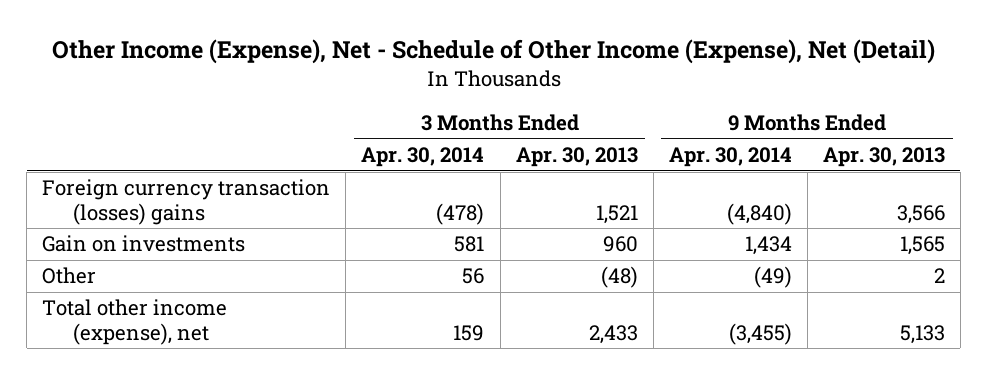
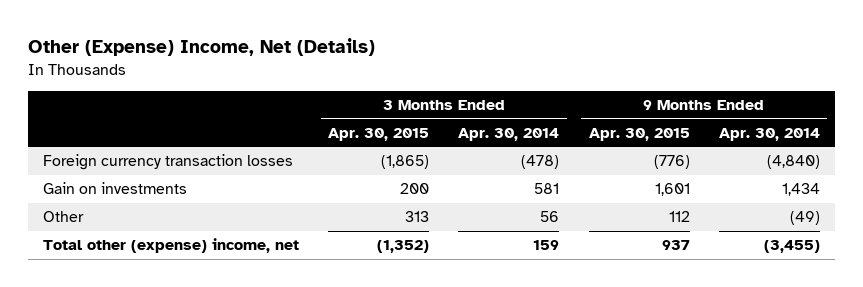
- Other Income (Expense), Net - Schedule of Other Income (Expense), Net (Detail)
+ Other (Expense) Income, Net (Details)
- | 3 Months Ended Apr. 30, 2014 | 3 Months Ended Apr. 30, 2013 | 9 Months Ended Apr. 30, 2014 | 9 Months Ended Apr. 30, 2013
+ | 3 Months Ended Apr. 30, 2015 | 3 Months Ended Apr. 30, 2014 | 9 Months Ended Apr. 30, 2015 | 9 Months Ended Apr. 30, 2014
- Foreign currency transaction (losses) gains | (478) | 1,521 | (4,840) | 3,566
+ Foreign currency transaction losses | (1,865) | (478) | (776) | (4,840)
- Total other income (expense), net | 159 | 2,433 | (3,455) | 5,133
+ Total other (expense) income, net | (1,352) | 159 | 937 | (3,455)

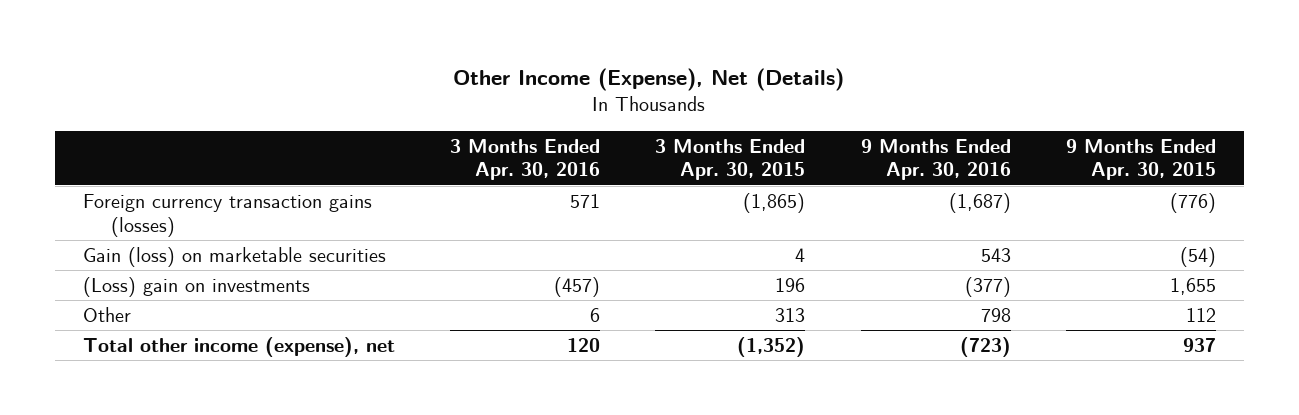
- Other (Expense) Income, Net (Details)
+ Other Income (Expense), Net (Details)
- | 3 Months Ended Apr. 30, 2015 | 3 Months Ended Apr. 30, 2014 | 9 Months Ended Apr. 30, 2015 | 9 Months Ended Apr. 30, 2014
+ | 3 Months Ended Apr. 30, 2016 | 3 Months Ended Apr. 30, 2015 | 9 Months Ended Apr. 30, 2016 | 9 Months Ended Apr. 30, 2015
- Foreign currency transaction losses | (1,865) | (478) | (776) | (4,840)
- Gain on investments | 200 | 581 | 1,601 | 1,434
+ Foreign currency transaction gains (losses) | 571 | (1,865) | (1,687) | (776)
+ Gain (loss) on marketable securities | | 4 | 543 | (54)
+ (Loss) gain on investments | (457) | 196 | (377) | 1,655
- Total other (expense) income, net | (1,352) | 159 | 937 | (3,455)
+ Total other income (expense), net | 120 | (1,352) | (723) | 937

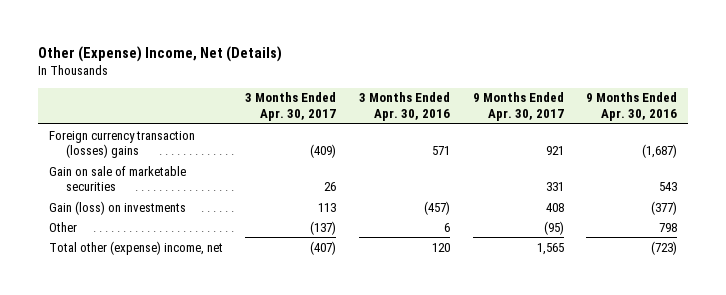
- Other Income (Expense), Net (Details)
+ Other (Expense) Income, Net (Details)
- | 3 Months Ended Apr. 30, 2016 | 3 Months Ended Apr. 30, 2015 | 9 Months Ended Apr. 30, 2016 | 9 Months Ended Apr. 30, 2015
+ | 3 Months Ended Apr. 30, 2017 | 3 Months Ended Apr. 30, 2016 | 9 Months Ended Apr. 30, 2017 | 9 Months Ended Apr. 30, 2016
- Foreign currency transaction gains (losses) | 571 | (1,865) | (1,687) | (776)
- Gain (loss) on marketable securities | | 4 | 543 | (54)
- (Loss) gain on investments | (457) | 196 | (377) | 1,655
+ Foreign currency transaction (losses) gains | (409) | 571 | 921 | (1,687)
+ Gain on sale of marketable securities | 26 | | 331 | 543
+ Gain (loss) on investments | 113 | (457) | 408 | (377)
- Total other income (expense), net | 120 | (1,352) | (723) | 937
+ Total other (expense) income, net | (407) | 120 | 1,565 | (723)

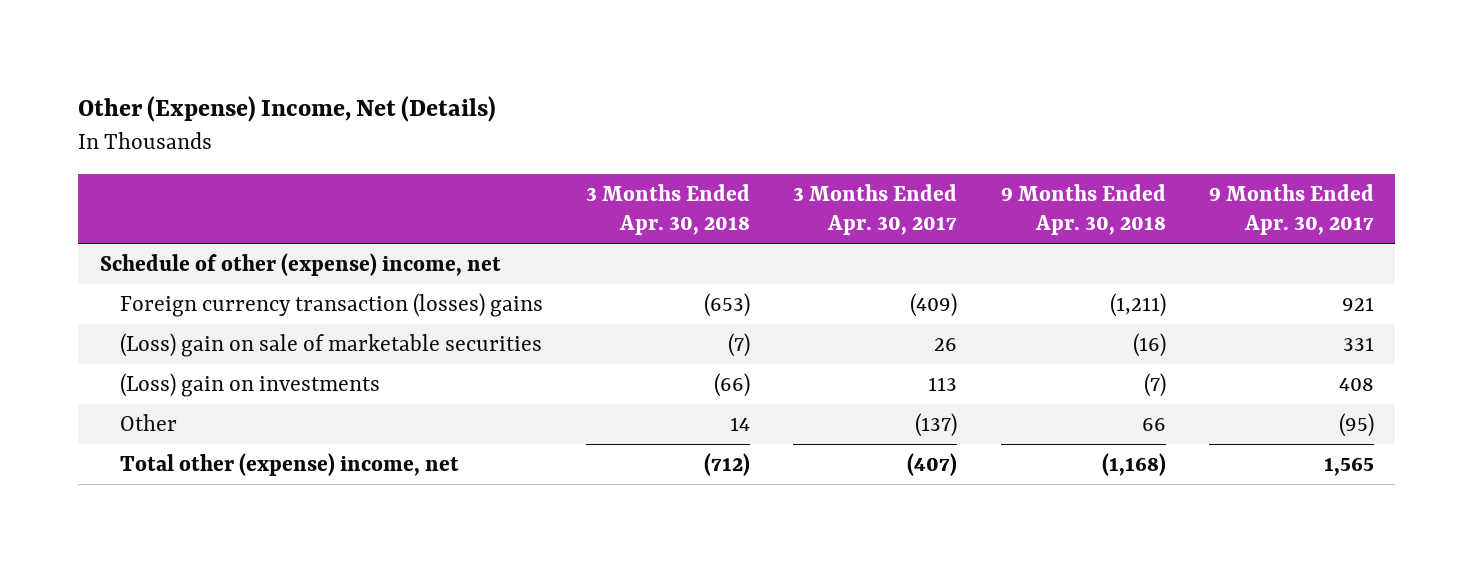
- | 3 Months Ended Apr. 30, 2017 | 3 Months Ended Apr. 30, 2016 | 9 Months Ended Apr. 30, 2017 | 9 Months Ended Apr. 30, 2016
+ | 3 Months Ended Apr. 30, 2018 | 3 Months Ended Apr. 30, 2017 | 9 Months Ended Apr. 30, 2018 | 9 Months Ended Apr. 30, 2017
+ Schedule of other (expense) income, net
- Gain on sale of marketable securities | 26 | | 331 | 543
- Gain (loss) on investments | 113 | (457) | 408 | (377)
+ (Loss) gain on sale of marketable securities | (7) | 26 | (16) | 331
+ (Loss) gain on investments | (66) | 113 | (7) | 408

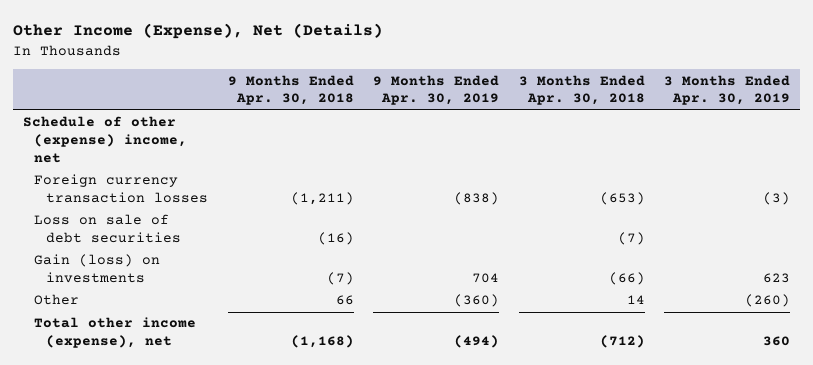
- Other (Expense) Income, Net (Details)
+ Other Income (Expense), Net (Details)
- | 3 Months Ended Apr. 30, 2018 | 3 Months Ended Apr. 30, 2017 | 9 Months Ended Apr. 30, 2018 | 9 Months Ended Apr. 30, 2017
+ | 9 Months Ended Apr. 30, 2018 | 9 Months Ended Apr. 30, 2019 | 3 Months Ended Apr. 30, 2018 | 3 Months Ended Apr. 30, 2019
- Foreign currency transaction (losses) gains | (653) | (409) | (1,211) | 921
- (Loss) gain on sale of marketable securities | (7) | 26 | (16) | 331
- (Loss) gain on investments | (66) | 113 | (7) | 408
+ Foreign currency transaction losses | (1,211) | (838) | (653) | (3)
+ Loss on sale of debt securities | (16) | | (7) |
+ Gain (loss) on investments | (7) | 704 | (66) | 623
- Total other (expense) income, net | (712) | (407) | (1,168) | 1,565
+ Total other income (expense), net | (1,168) | (494) | (712) | 360

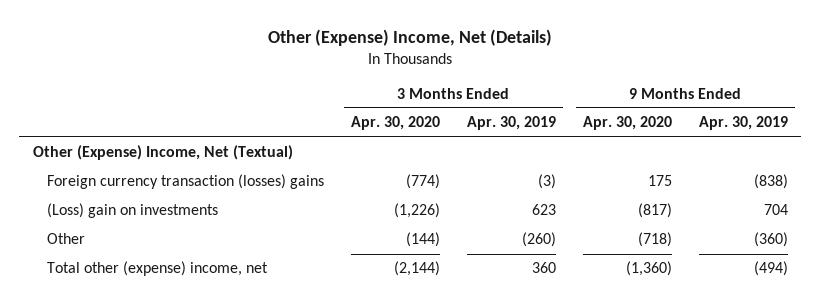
- Other Income (Expense), Net (Details)
+ Other (Expense) Income, Net (Details)
- | 9 Months Ended Apr. 30, 2018 | 9 Months Ended Apr. 30, 2019 | 3 Months Ended Apr. 30, 2018 | 3 Months Ended Apr. 30, 2019
+ | 3 Months Ended Apr. 30, 2020 | 3 Months Ended Apr. 30, 2019 | 9 Months Ended Apr. 30, 2020 | 9 Months Ended Apr. 30, 2019
- Schedule of other (expense) income, net
- Foreign currency transaction losses | (1,211) | (838) | (653) | (3)
- Loss on sale of debt securities | (16) | | (7) |
- Gain (loss) on investments | (7) | 704 | (66) | 623
+ Other (Expense) Income, Net (Textual)
+ Foreign currency transaction (losses) gains | (774) | (3) | 175 | (838)
+ (Loss) gain on investments | (1,226) | 623 | (817) | 704
- Total other income (expense), net | (1,168) | (494) | (712) | 360
+ Total other (expense) income, net | (2,144) | 360 | (1,360) | (494)

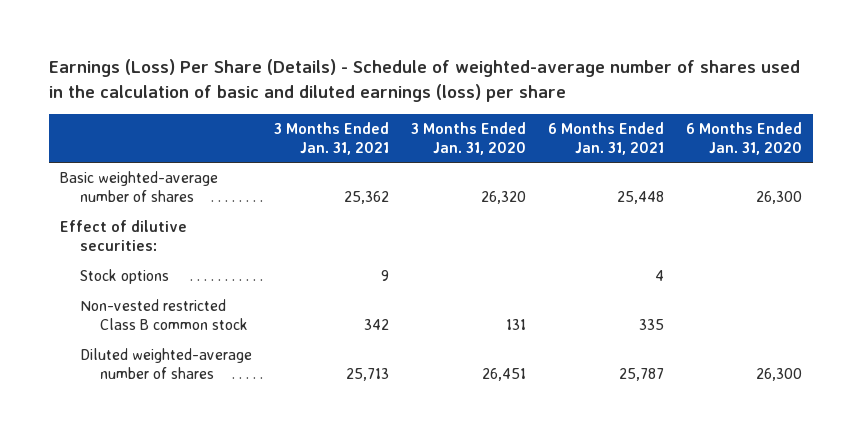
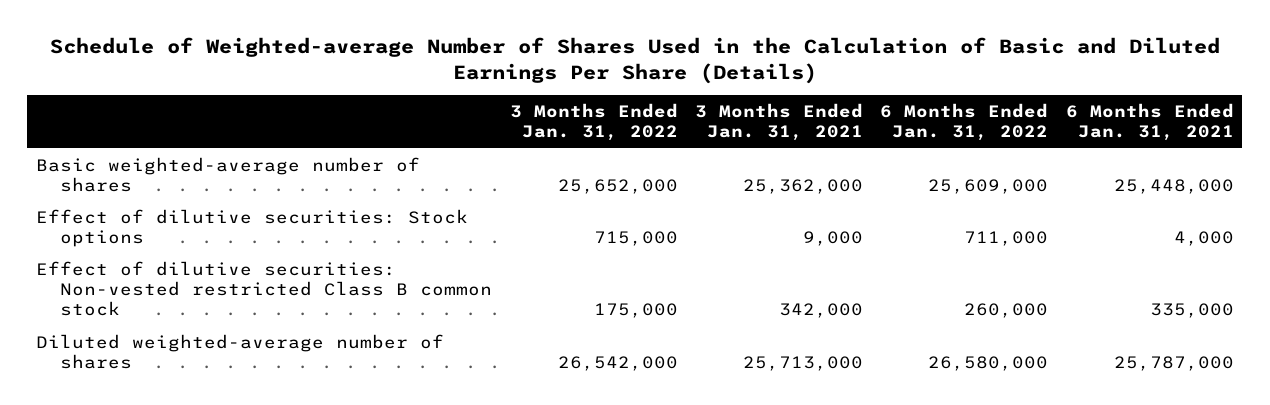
- Earnings (Loss) Per Share (Details) - Schedule of weighted-average number of shares used in the calculation of basic and diluted earnings (loss) per share
+ Schedule of Weighted-average Number of Shares Used in the Calculation of Basic and Diluted Earnings Per Share (Details)
- | 3 Months Ended Jan. 31, 2021 | 3 Months Ended Jan. 31, 2020 | 6 Months Ended Jan. 31, 2021 | 6 Months Ended Jan. 31, 2020
+ | 3 Months Ended Jan. 31, 2022 | 3 Months Ended Jan. 31, 2021 | 6 Months Ended Jan. 31, 2022 | 6 Months Ended Jan. 31, 2021
- Basic weighted-average number of shares | 25,362 | 26,320 | 25,448 | 26,300
- Effect of dilutive securities:
- Stock options | 9 | | 4 |
- Non-vested restricted Class B common stock | 342 | 131 | 335 |
- Diluted weighted-average number of shares | 25,713 | 26,451 | 25,787 | 26,300
+ Basic weighted-average number of shares | 25,652,000 | 25,362,000 | 25,609,000 | 25,448,000
+ Effect of dilutive securities: Stock options | 715,000 | 9,000 | 711,000 | 4,000
+ Effect of dilutive securities: Non-vested restricted Class B common stock | 175,000 | 342,000 | 260,000 | 335,000
+ Diluted weighted-average number of shares | 26,542,000 | 25,713,000 | 26,580,000 | 25,787,000

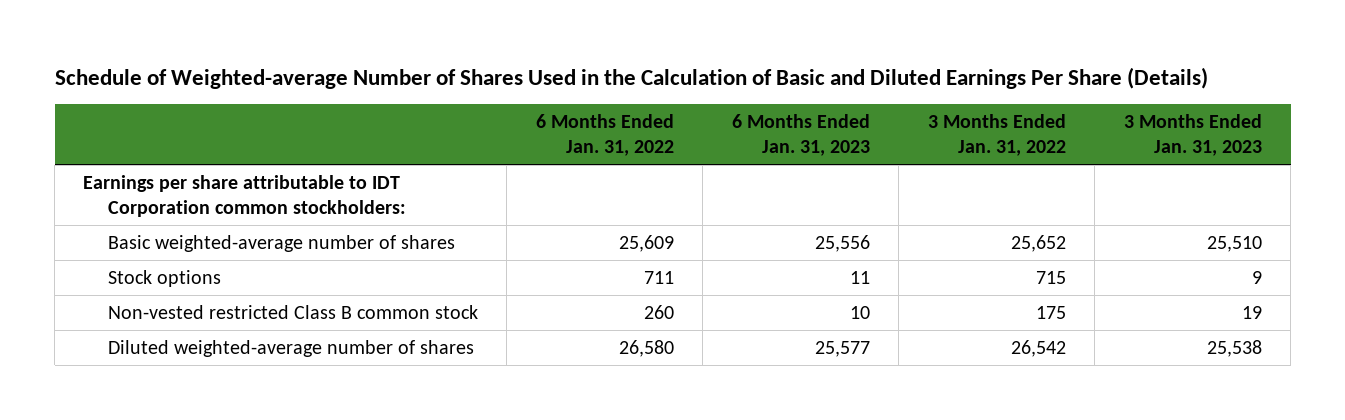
- | 3 Months Ended Jan. 31, 2022 | 3 Months Ended Jan. 31, 2021 | 6 Months Ended Jan. 31, 2022 | 6 Months Ended Jan. 31, 2021
+ | 6 Months Ended Jan. 31, 2022 | 6 Months Ended Jan. 31, 2023 | 3 Months Ended Jan. 31, 2022 | 3 Months Ended Jan. 31, 2023
- Basic weighted-average number of shares | 25,652,000 | 25,362,000 | 25,609,000 | 25,448,000
- Effect of dilutive securities: Stock options | 715,000 | 9,000 | 711,000 | 4,000
- Effect of dilutive securities: Non-vested restricted Class B common stock | 175,000 | 342,000 | 260,000 | 335,000
- Diluted weighted-average number of shares | 26,542,000 | 25,713,000 | 26,580,000 | 25,787,000
+ Earnings per share attributable to IDT Corporation common stockholders:
+ Basic weighted-average number of shares | 25,609 | 25,556 | 25,652 | 25,510
+ Stock options | 711 | 11 | 715 | 9
+ Non-vested restricted Class B common stock | 260 | 10 | 175 | 19
+ Diluted weighted-average number of shares | 26,580 | 25,577 | 26,542 | 25,538

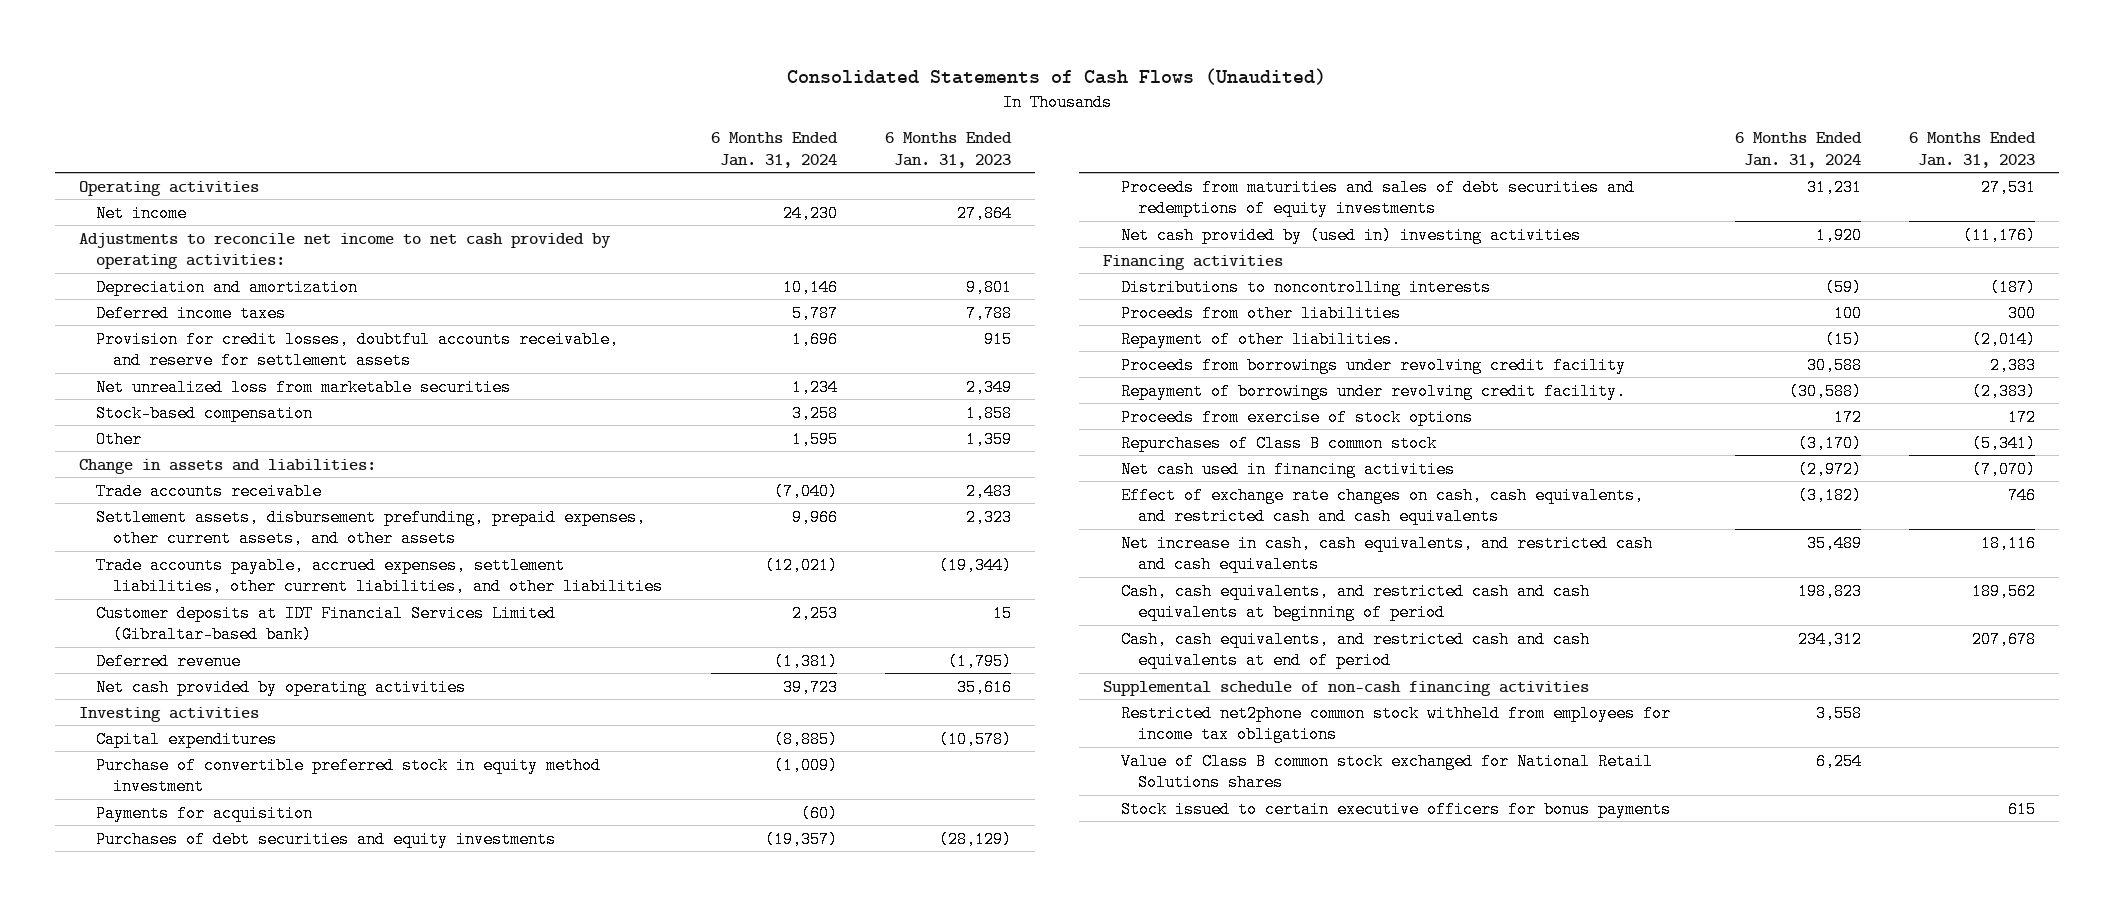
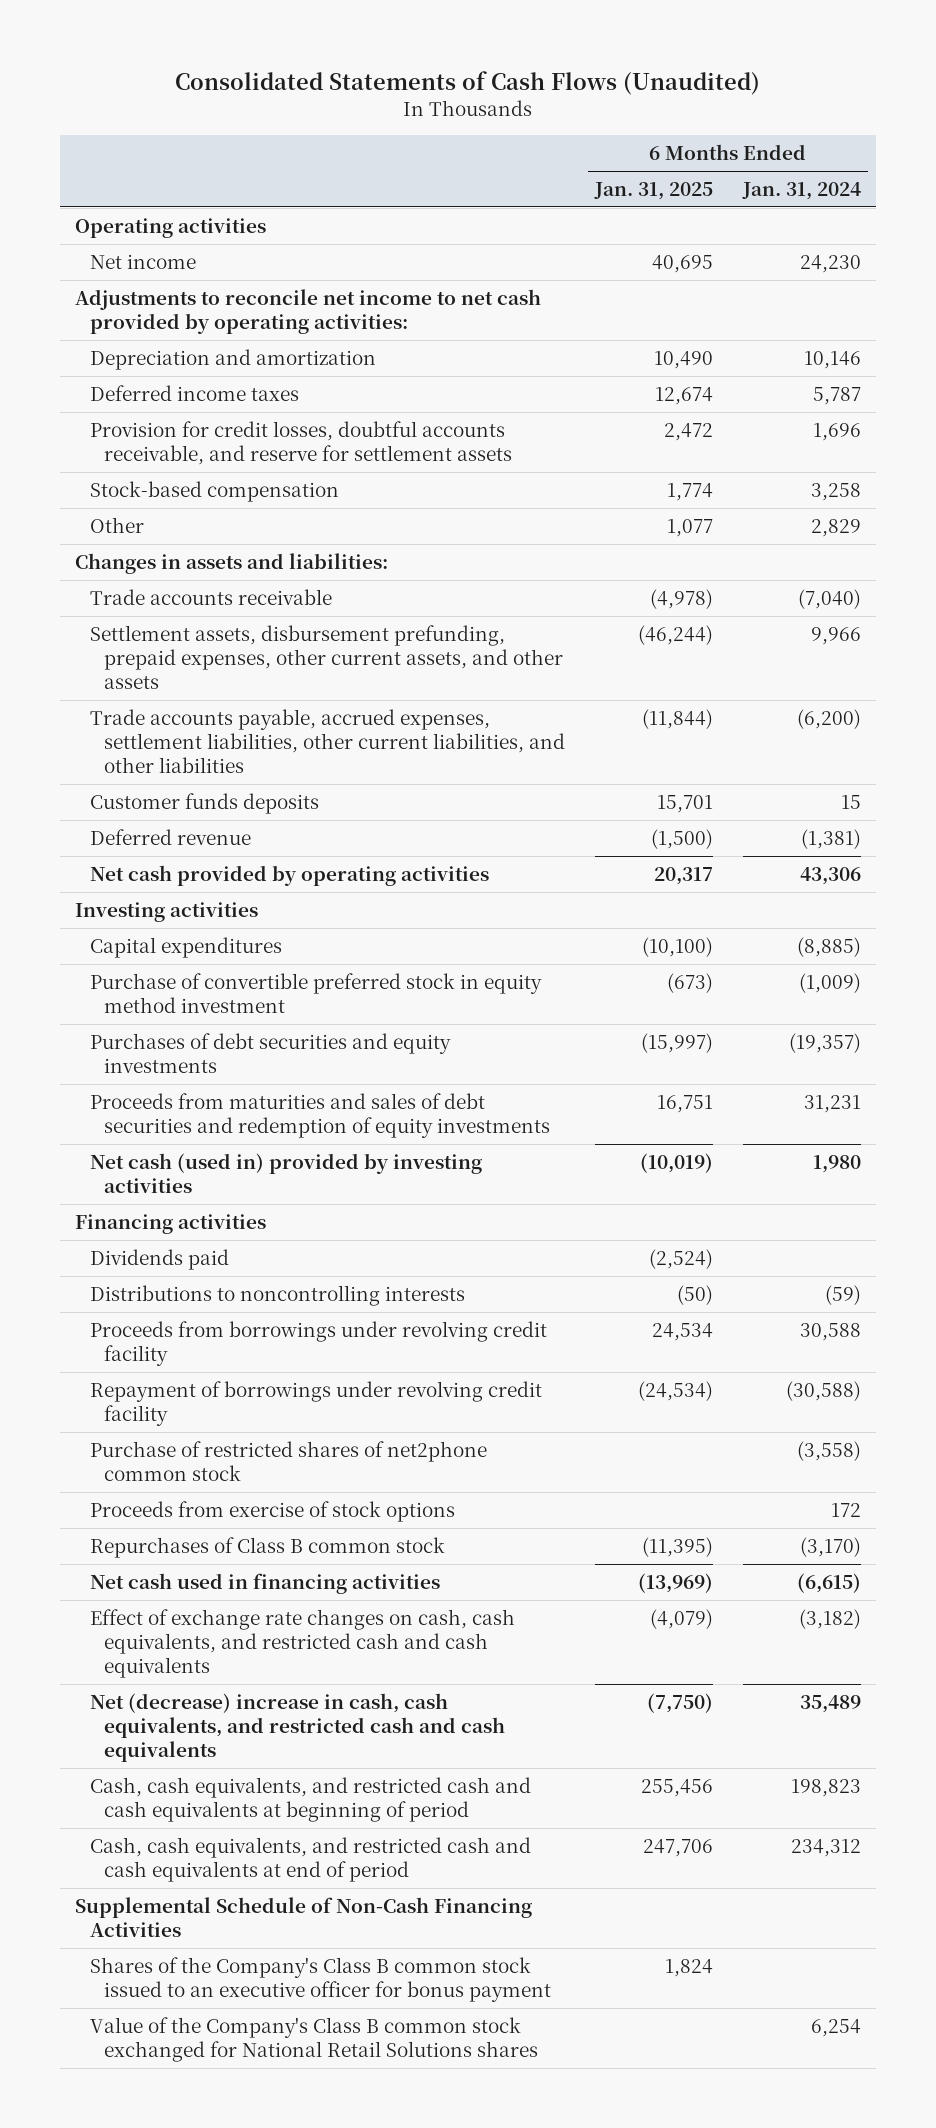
- | 6 Months Ended Jan. 31, 2024 | 6 Months Ended Jan. 31, 2023
+ | 6 Months Ended Jan. 31, 2025 | 6 Months Ended Jan. 31, 2024
- Net unrealized loss from marketable securities | 1,234 | 2,349
- Other | 1,595 | 1,359
- Change in assets and liabilities:
+ Other | 1,077 | 2,829
+ Changes in assets and liabilities:
- Trade accounts payable, accrued expenses, settlement liabilities, other current liabilities, and other liabilities | (12,021) | (19,344)
- Customer deposits at IDT Financial Services Limited (Gibraltar-based bank) | 2,253 | 15
+ Trade accounts payable, accrued expenses, settlement liabilities, other current liabilities, and other liabilities | (11,844) | (6,200)
+ Customer funds deposits | 15,701 | 15
- Net cash provided by operating activities | 39,723 | 35,616
+ Net cash provided by operating activities | 20,317 | 43,306
- Payments for acquisition | (60) |
- Proceeds from maturities and sales of debt securities and redemptions of equity investments | 31,231 | 27,531
- Net cash provided by (used in) investing activities | 1,920 | (11,176)
+ Proceeds from maturities and sales of debt securities and redemption of equity investments | 16,751 | 31,231
+ Net cash (used in) provided by investing activities | (10,019) | 1,980
+ Dividends paid | (2,524) |
- Proceeds from other liabilities | 100 | 300
- Repayment of other liabilities. | (15) | (2,014)
- Repayment of borrowings under revolving credit facility. | (30,588) | (2,383)
+ Repayment of borrowings under revolving credit facility | (24,534) | (30,588)
+ Purchase of restricted shares of net2phone common stock | | (3,558)
- Net cash used in financing activities | (2,972) | (7,070)
+ Net cash used in financing activities | (13,969) | (6,615)
- Net increase in cash, cash equivalents, and restricted cash and cash equivalents | 35,489 | 18,116
+ Net (decrease) increase in cash, cash equivalents, and restricted cash and cash equivalents | (7,750) | 35,489
- Supplemental schedule of non-cash financing activities
- Restricted net2phone common stock withheld from employees for income tax obligations | 3,558 |
- Value of Class B common stock exchanged for National Retail Solutions shares | 6,254 |
- Stock issued to certain executive officers for bonus payments | | 615
+ Supplemental Schedule of Non-Cash Financing Activities
+ Shares of the Company's Class B common stock issued to an executive officer for bonus payment | 1,824 |
+ Value of the Company's Class B common stock exchanged for National Retail Solutions shares | | 6,254

